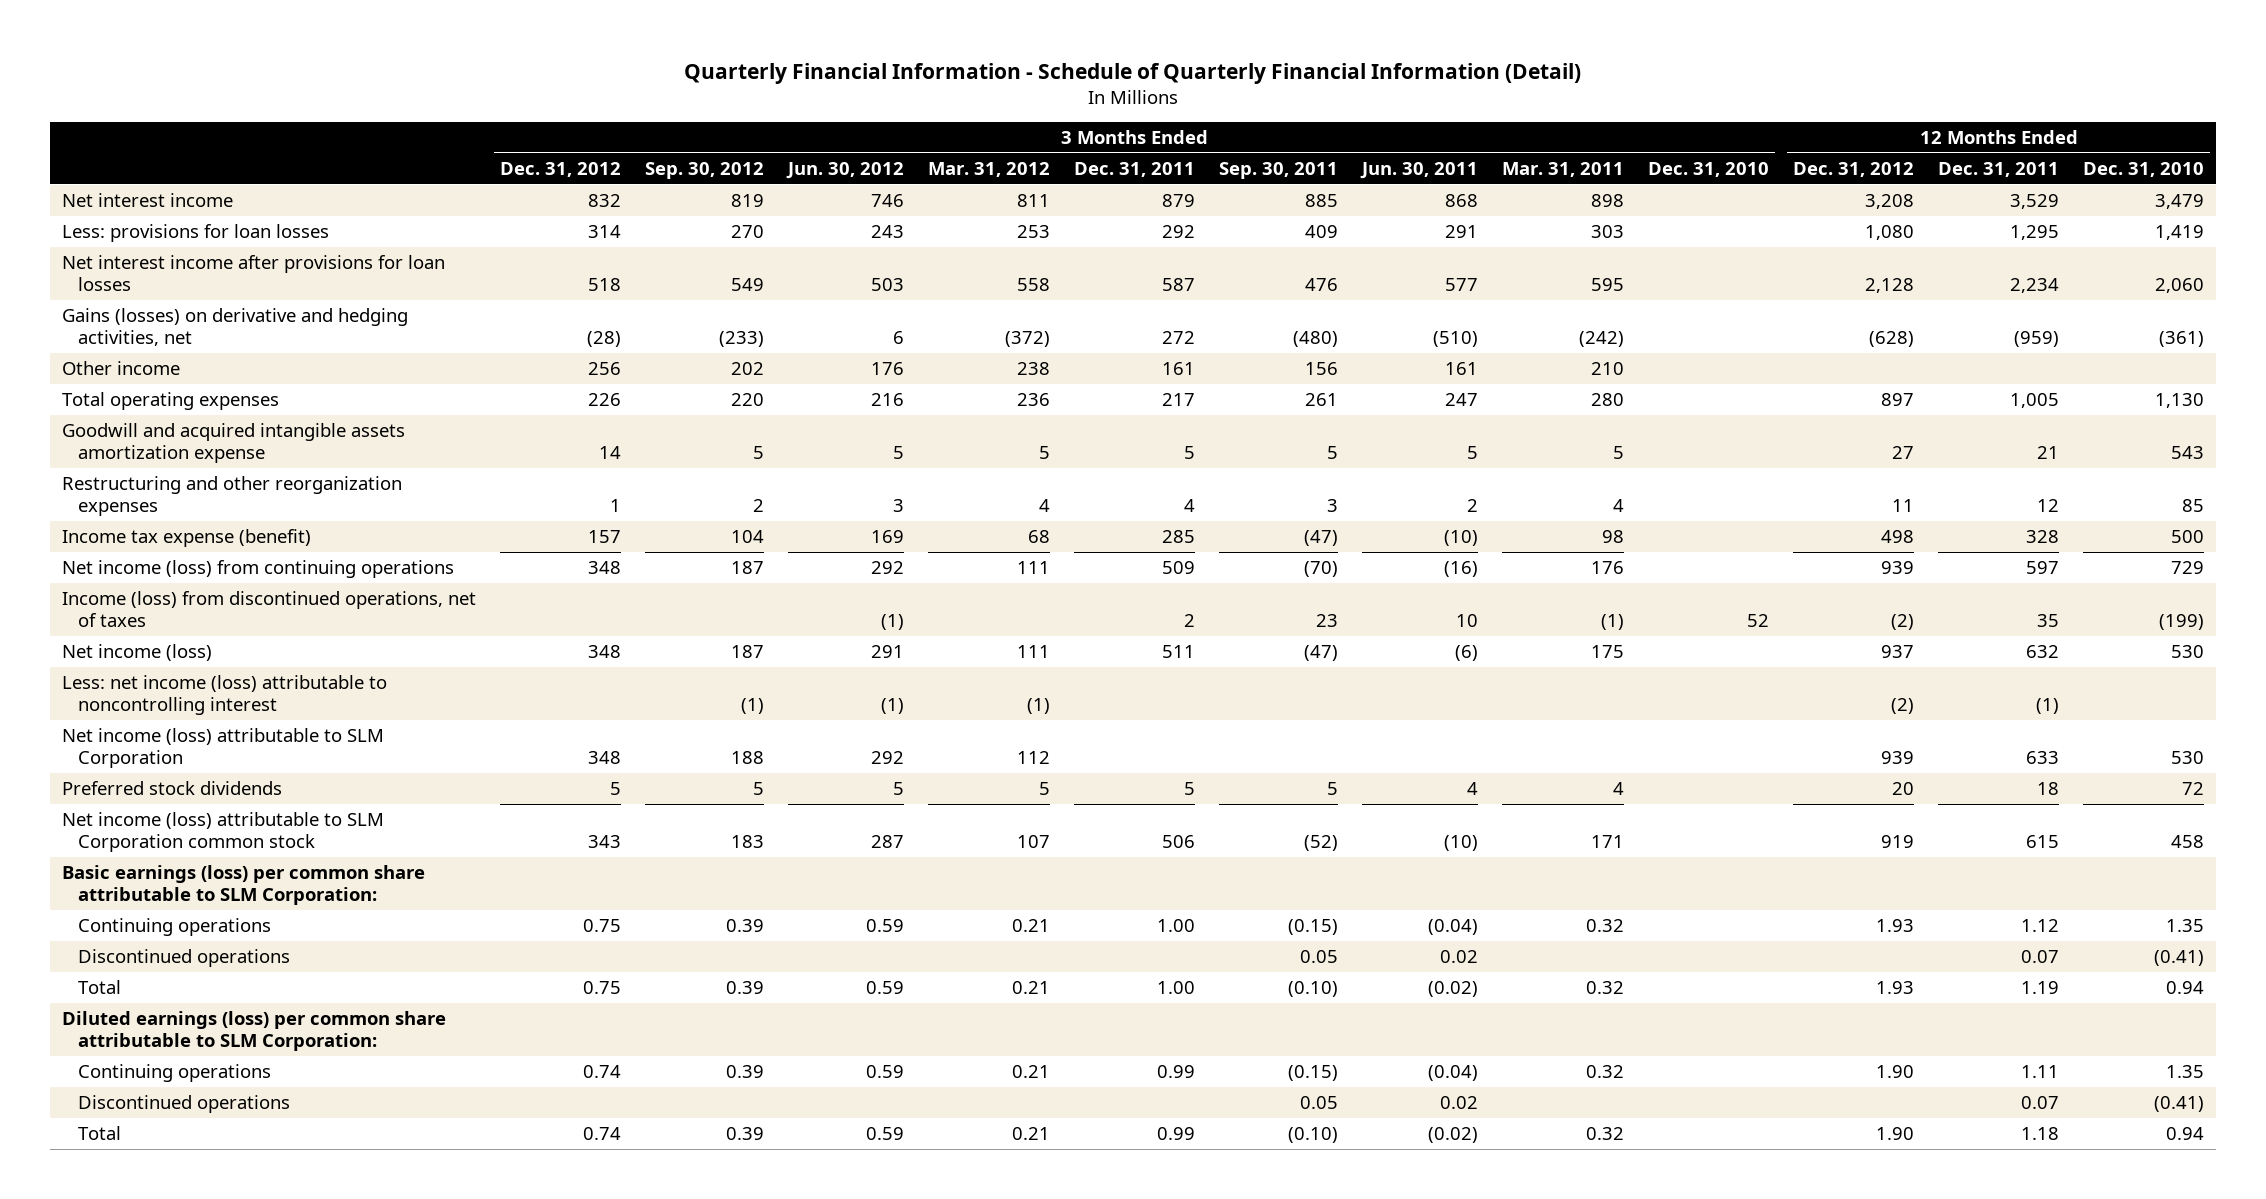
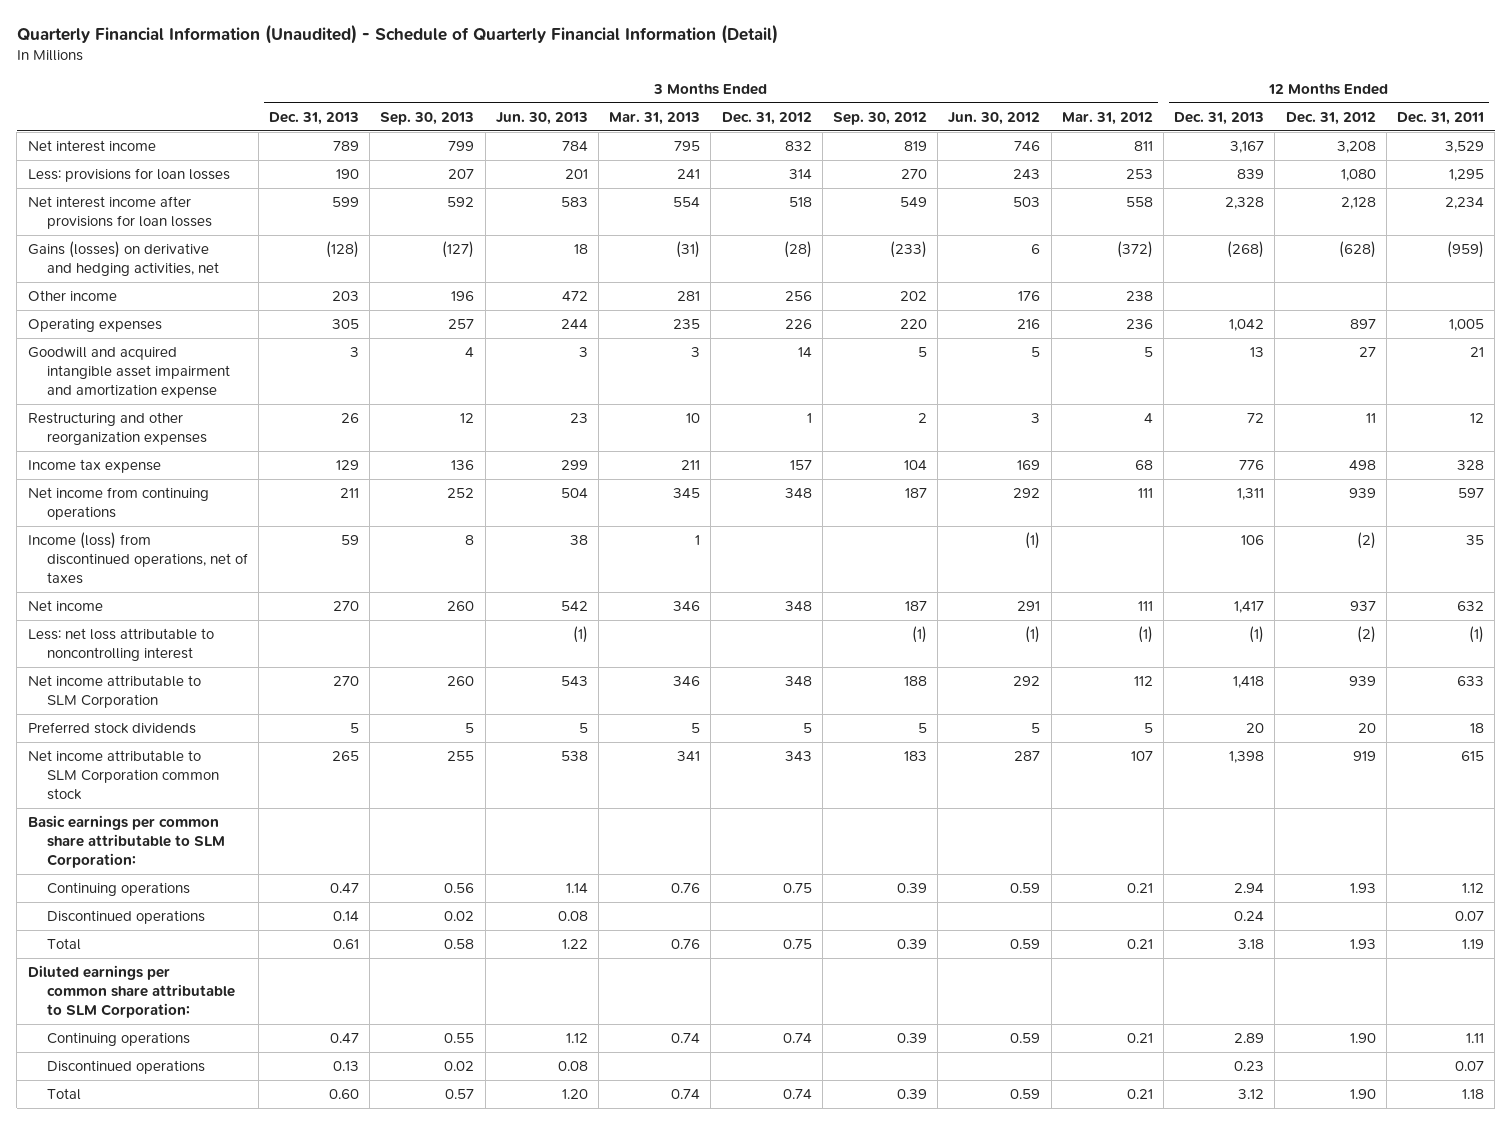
- Quarterly Financial Information - Schedule of Quarterly Financial Information (Detail)
+ Quarterly Financial Information (Unaudited) - Schedule of Quarterly Financial Information (Detail)
- | 3 Months Ended Dec. 31, 2012 | 3 Months Ended Sep. 30, 2012 | 3 Months Ended Jun. 30, 2012 | 3 Months Ended Mar. 31, 2012 | 3 Months Ended Dec. 31, 2011 | 3 Months Ended Sep. 30, 2011 | 3 Months Ended Jun. 30, 2011 | 3 Months Ended Mar. 31, 2011 | 3 Months Ended Dec. 31, 2010 | 12 Months Ended Dec. 31, 2012 | 12 Months Ended Dec. 31, 2011 | 12 Months Ended Dec. 31, 2010
+ | 3 Months Ended Dec. 31, 2013 | 3 Months Ended Sep. 30, 2013 | 3 Months Ended Jun. 30, 2013 | 3 Months Ended Mar. 31, 2013 | 3 Months Ended Dec. 31, 2012 | 3 Months Ended Sep. 30, 2012 | 3 Months Ended Jun. 30, 2012 | 3 Months Ended Mar. 31, 2012 | 12 Months Ended Dec. 31, 2013 | 12 Months Ended Dec. 31, 2012 | 12 Months Ended Dec. 31, 2011
- Total operating expenses | 226 | 220 | 216 | 236 | 217 | 261 | 247 | 280 | | 897 | 1,005 | 1,130
- Goodwill and acquired intangible assets amortization expense | 14 | 5 | 5 | 5 | 5 | 5 | 5 | 5 | | 27 | 21 | 543
+ Operating expenses | 305 | 257 | 244 | 235 | 226 | 220 | 216 | 236 | 1,042 | 897 | 1,005
+ Goodwill and acquired intangible asset impairment and amortization expense | 3 | 4 | 3 | 3 | 14 | 5 | 5 | 5 | 13 | 27 | 21
- Income tax expense (benefit) | 157 | 104 | 169 | 68 | 285 | (47) | (10) | 98 | | 498 | 328 | 500
- Net income (loss) from continuing operations | 348 | 187 | 292 | 111 | 509 | (70) | (16) | 176 | | 939 | 597 | 729
+ Income tax expense | 129 | 136 | 299 | 211 | 157 | 104 | 169 | 68 | 776 | 498 | 328
+ Net income from continuing operations | 211 | 252 | 504 | 345 | 348 | 187 | 292 | 111 | 1,311 | 939 | 597
- Net income (loss) | 348 | 187 | 291 | 111 | 511 | (47) | (6) | 175 | | 937 | 632 | 530
- Less: net income (loss) attributable to noncontrolling interest | | (1) | (1) | (1) | | | | | | (2) | (1) |
- Net income (loss) attributable to SLM Corporation | 348 | 188 | 292 | 112 | | | | | | 939 | 633 | 530
+ Net income | 270 | 260 | 542 | 346 | 348 | 187 | 291 | 111 | 1,417 | 937 | 632
+ Less: net loss attributable to noncontrolling interest | | | (1) | | | (1) | (1) | (1) | (1) | (2) | (1)
+ Net income attributable to SLM Corporation | 270 | 260 | 543 | 346 | 348 | 188 | 292 | 112 | 1,418 | 939 | 633
- Net income (loss) attributable to SLM Corporation common stock | 343 | 183 | 287 | 107 | 506 | (52) | (10) | 171 | | 919 | 615 | 458
- Basic earnings (loss) per common share attributable to SLM Corporation:
+ Net income attributable to SLM Corporation common stock | 265 | 255 | 538 | 341 | 343 | 183 | 287 | 107 | 1,398 | 919 | 615
+ Basic earnings per common share attributable to SLM Corporation:
- Diluted earnings (loss) per common share attributable to SLM Corporation:
+ Diluted earnings per common share attributable to SLM Corporation:

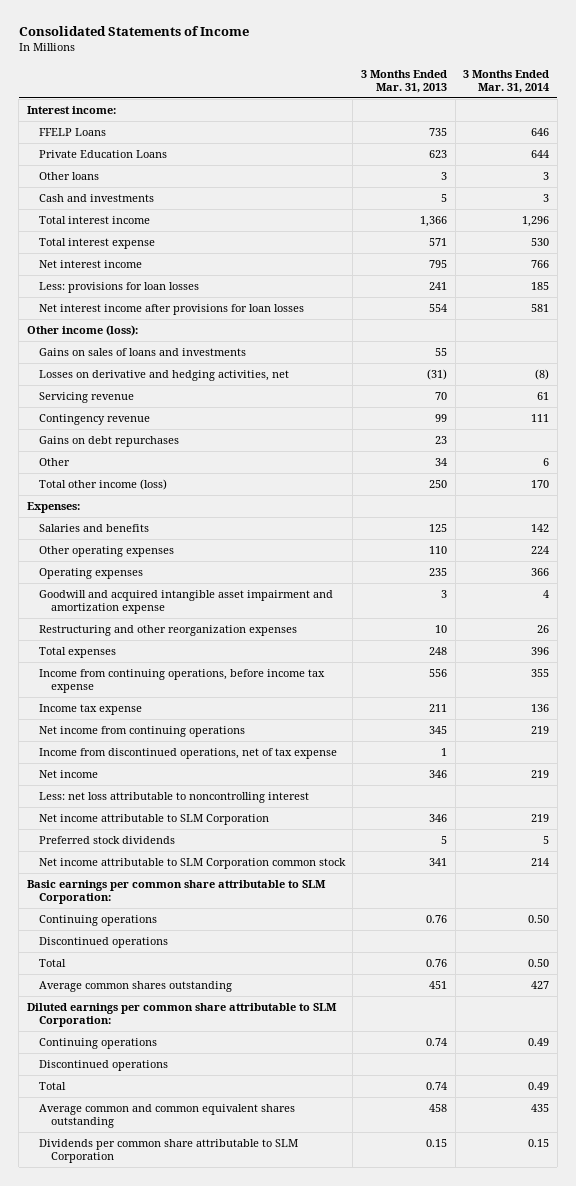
- Quarterly Financial Information (Unaudited) - Schedule of Quarterly Financial Information (Detail)
+ Consolidated Statements of Income
- | 3 Months Ended Dec. 31, 2013 | 3 Months Ended Sep. 30, 2013 | 3 Months Ended Jun. 30, 2013 | 3 Months Ended Mar. 31, 2013 | 3 Months Ended Dec. 31, 2012 | 3 Months Ended Sep. 30, 2012 | 3 Months Ended Jun. 30, 2012 | 3 Months Ended Mar. 31, 2012 | 12 Months Ended Dec. 31, 2013 | 12 Months Ended Dec. 31, 2012 | 12 Months Ended Dec. 31, 2011
+ | 3 Months Ended Mar. 31, 2013 | 3 Months Ended Mar. 31, 2014
+ Interest income:
+ FFELP Loans | 735 | 646
+ Private Education Loans | 623 | 644
+ Other loans | 3 | 3
+ Cash and investments | 5 | 3
+ Total interest income | 1,366 | 1,296
+ Total interest expense | 571 | 530
- Gains (losses) on derivative and hedging activities, net | (128) | (127) | 18 | (31) | (28) | (233) | 6 | (372) | (268) | (628) | (959)
- Other income | 203 | 196 | 472 | 281 | 256 | 202 | 176 | 238 | | |
+ Other income (loss):
+ Gains on sales of loans and investments | 55 |
+ Losses on derivative and hedging activities, net | (31) | (8)
+ Servicing revenue | 70 | 61
+ Contingency revenue | 99 | 111
+ Gains on debt repurchases | 23 |
+ Other | 34 | 6
+ Total other income (loss) | 250 | 170
+ Expenses:
+ Salaries and benefits | 125 | 142
+ Other operating expenses | 110 | 224
+ Total expenses | 248 | 396
+ Income from continuing operations, before income tax expense | 556 | 355
- Income (loss) from discontinued operations, net of taxes | 59 | 8 | 38 | 1 | | | (1) | | 106 | (2) | 35
+ Income from discontinued operations, net of tax expense | 1 |
+ Average common shares outstanding | 451 | 427
+ Average common and common equivalent shares outstanding | 458 | 435
+ Dividends per common share attributable to SLM Corporation | 0.15 | 0.15

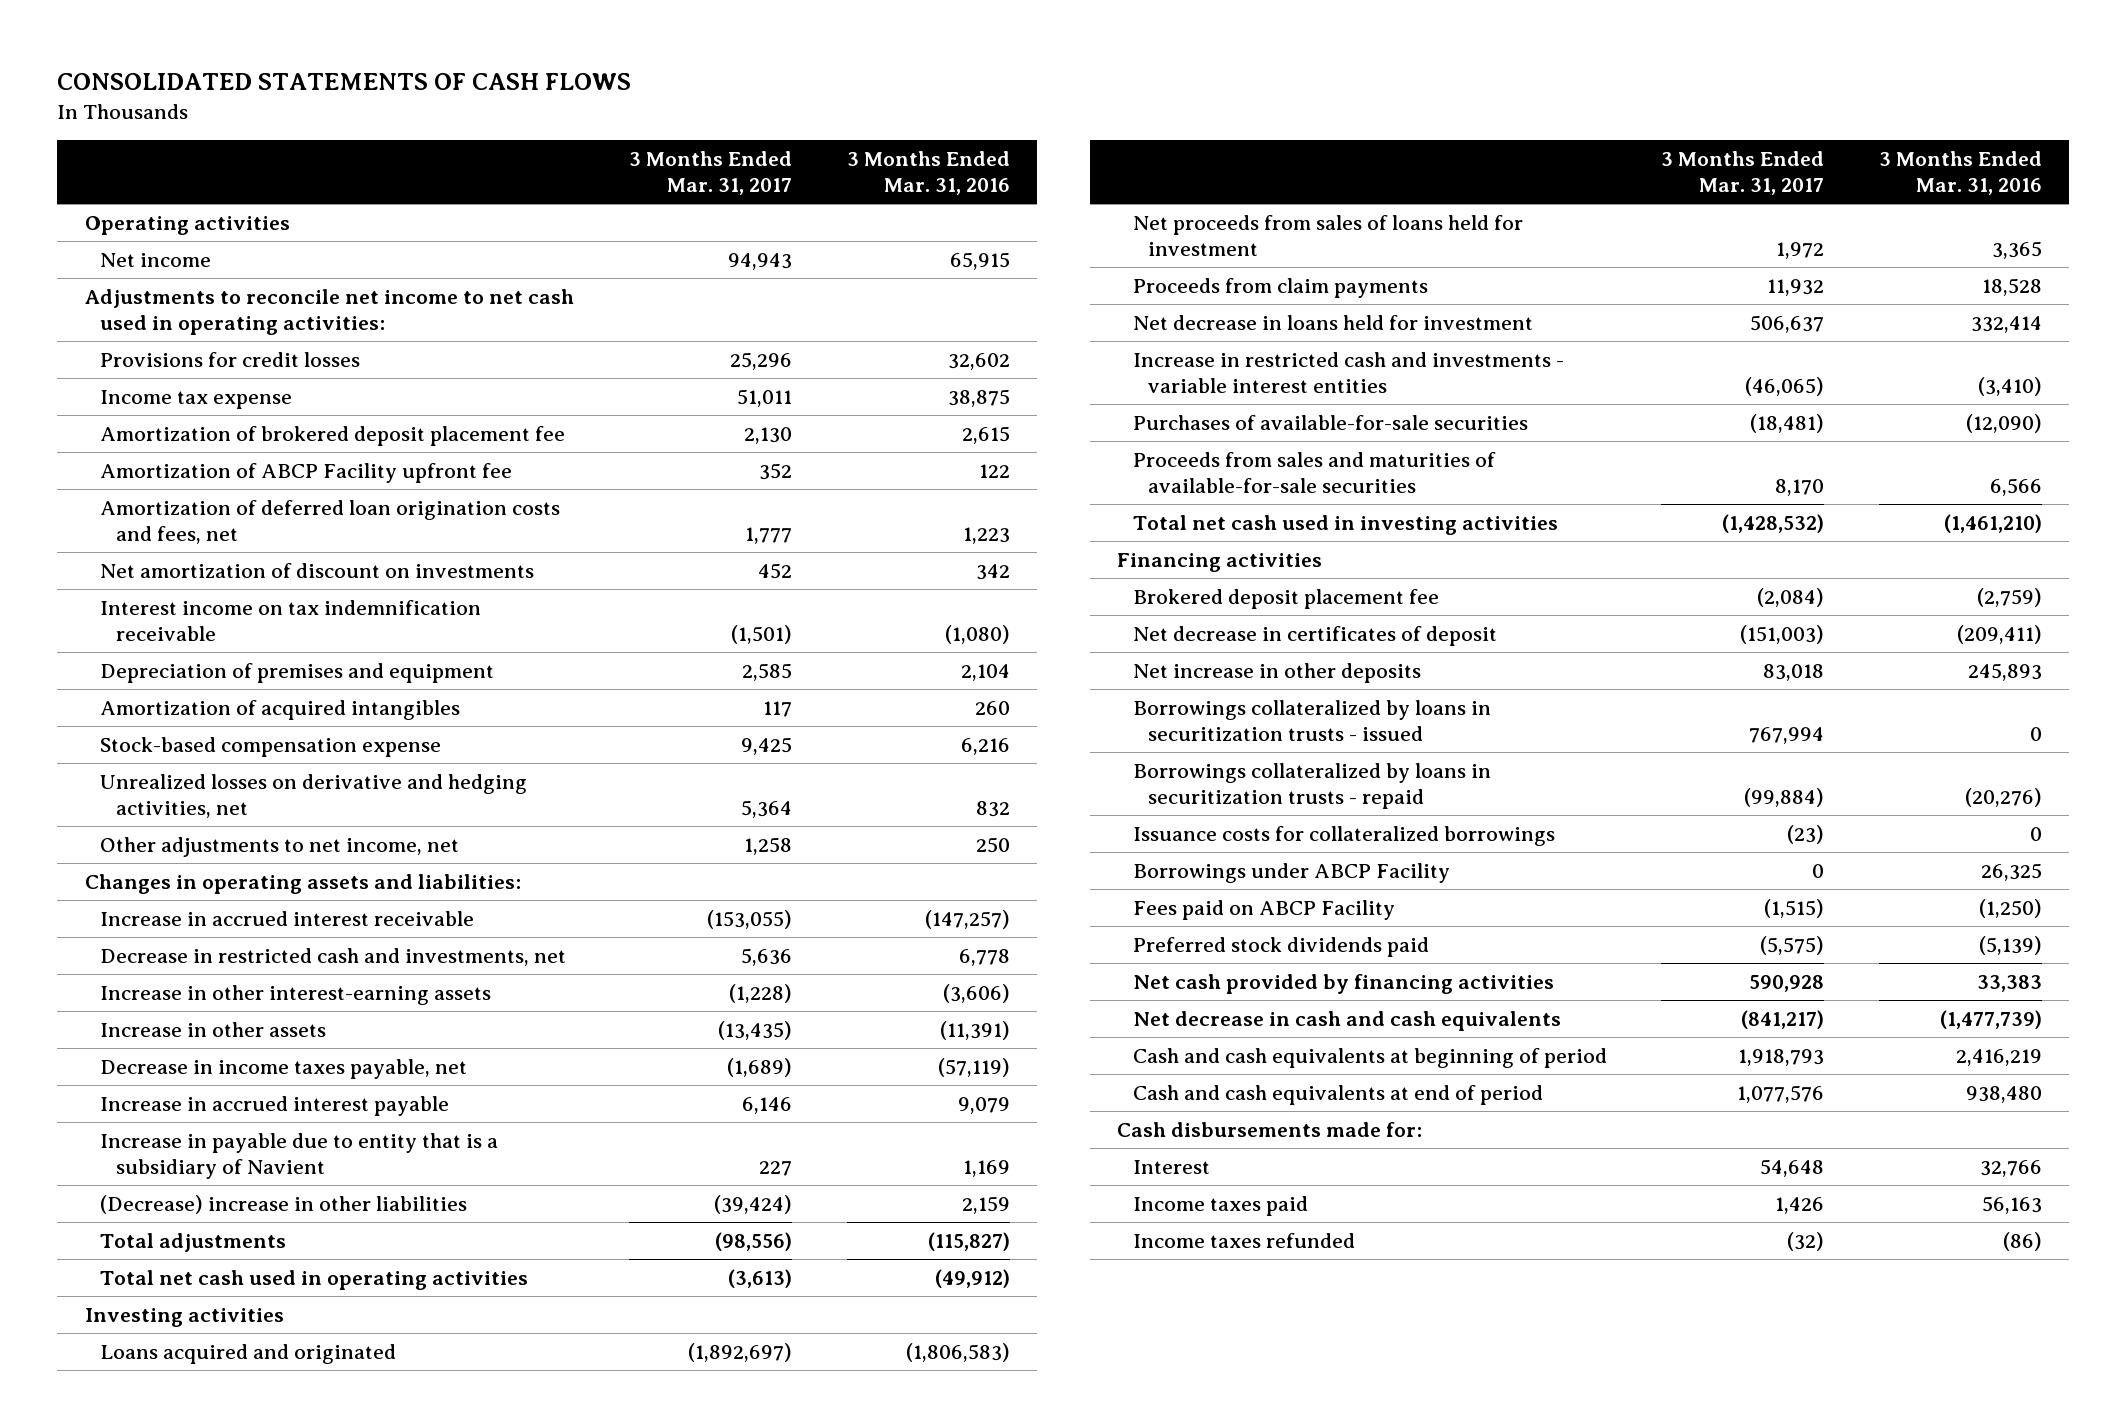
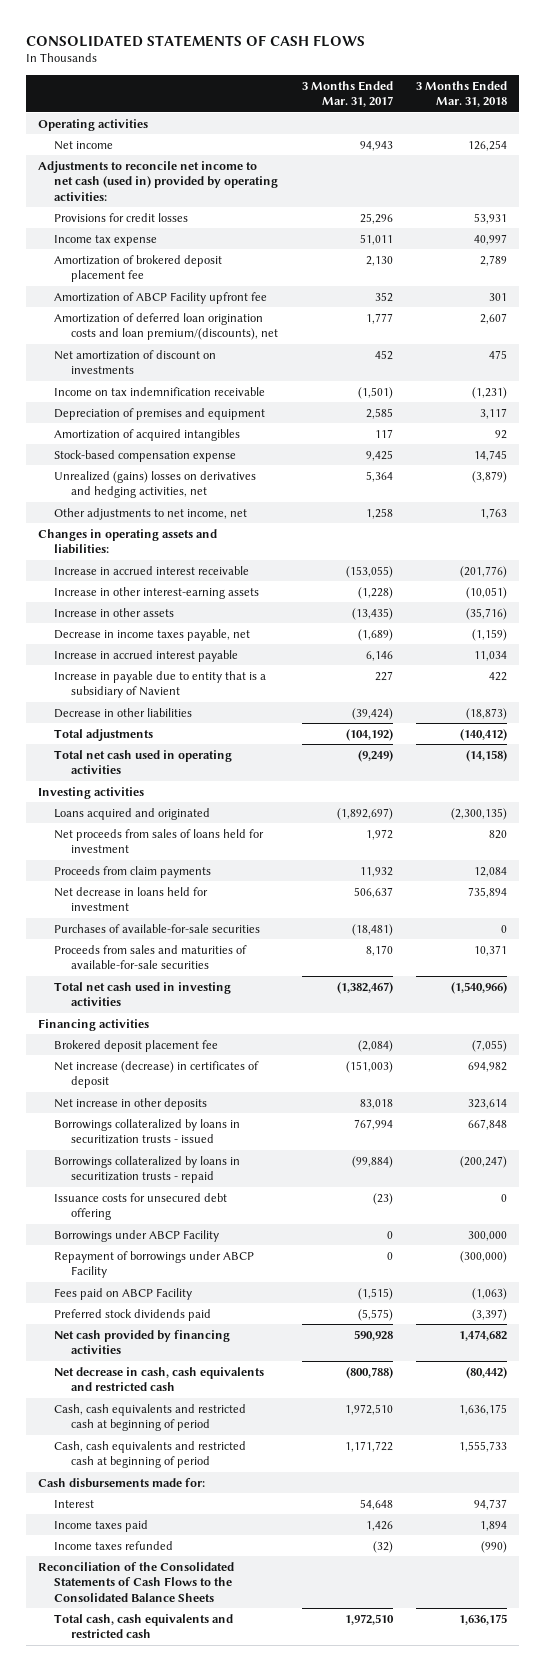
- | 3 Months Ended Mar. 31, 2017 | 3 Months Ended Mar. 31, 2016
+ | 3 Months Ended Mar. 31, 2017 | 3 Months Ended Mar. 31, 2018
- Adjustments to reconcile net income to net cash used in operating activities:
+ Adjustments to reconcile net income to net cash (used in) provided by operating activities:
- Amortization of deferred loan origination costs and fees, net | 1,777 | 1,223
+ Amortization of deferred loan origination costs and loan premium/(discounts), net | 1,777 | 2,607
- Interest income on tax indemnification receivable | (1,501) | (1,080)
+ Income on tax indemnification receivable | (1,501) | (1,231)
- Unrealized losses on derivative and hedging activities, net | 5,364 | 832
+ Unrealized (gains) losses on derivatives and hedging activities, net | 5,364 | (3,879)
- Decrease in restricted cash and investments, net | 5,636 | 6,778
- (Decrease) increase in other liabilities | (39,424) | 2,159
- Total adjustments | (98,556) | (115,827)
- Total net cash used in operating activities | (3,613) | (49,912)
+ Decrease in other liabilities | (39,424) | (18,873)
+ Total adjustments | (104,192) | (140,412)
+ Total net cash used in operating activities | (9,249) | (14,158)
- Increase in restricted cash and investments - variable interest entities | (46,065) | (3,410)
- Total net cash used in investing activities | (1,428,532) | (1,461,210)
+ Total net cash used in investing activities | (1,382,467) | (1,540,966)
- Net decrease in certificates of deposit | (151,003) | (209,411)
+ Net increase (decrease) in certificates of deposit | (151,003) | 694,982
- Issuance costs for collateralized borrowings | (23) | 0
+ Issuance costs for unsecured debt offering | (23) | 0
+ Repayment of borrowings under ABCP Facility | 0 | (300,000)
- Net decrease in cash and cash equivalents | (841,217) | (1,477,739)
- Cash and cash equivalents at beginning of period | 1,918,793 | 2,416,219
- Cash and cash equivalents at end of period | 1,077,576 | 938,480
+ Net decrease in cash, cash equivalents and restricted cash | (800,788) | (80,442)
+ Cash, cash equivalents and restricted cash at beginning of period | 1,972,510 | 1,636,175
+ Cash, cash equivalents and restricted cash at beginning of period | 1,171,722 | 1,555,733
+ Reconciliation of the Consolidated Statements of Cash Flows to the Consolidated Balance Sheets
+ Total cash, cash equivalents and restricted cash | 1,972,510 | 1,636,175

